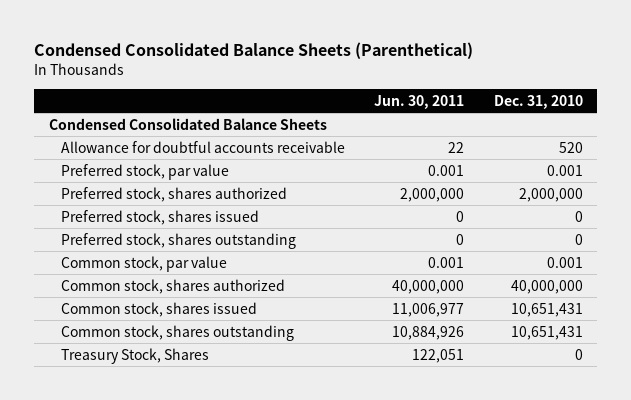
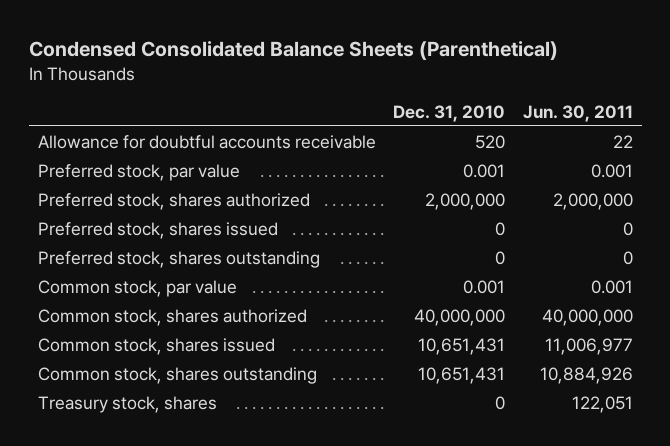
- | Jun. 30, 2011 | Dec. 31, 2010
+ | Dec. 31, 2010 | Jun. 30, 2011
- Condensed Consolidated Balance Sheets
- Treasury Stock, Shares | 122,051 | 0
+ Treasury stock, shares | 0 | 122,051

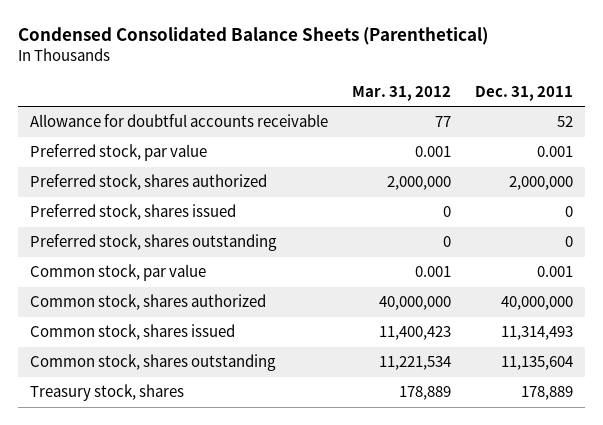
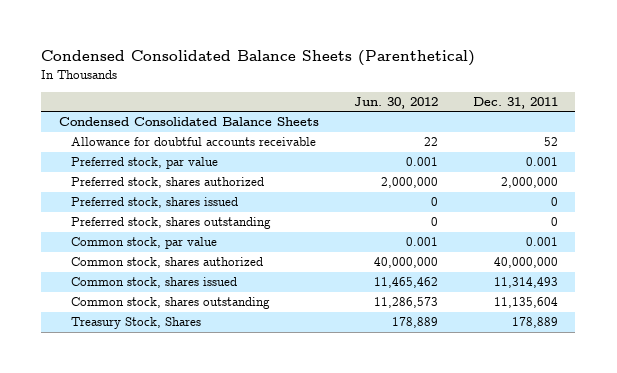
- | Mar. 31, 2012 | Dec. 31, 2011
+ | Jun. 30, 2012 | Dec. 31, 2011
+ Condensed Consolidated Balance Sheets
- Treasury stock, shares | 178,889 | 178,889
+ Treasury Stock, Shares | 178,889 | 178,889

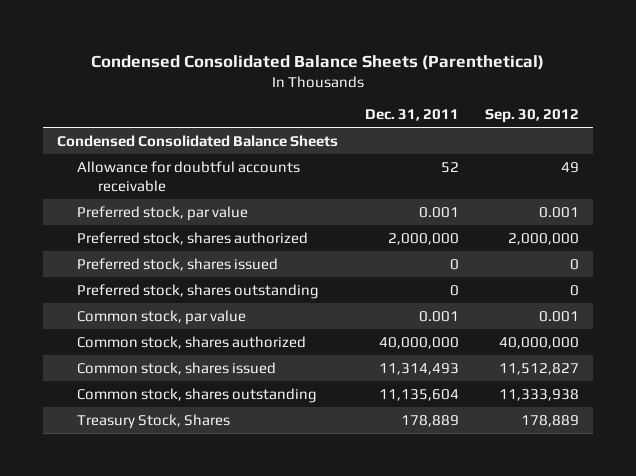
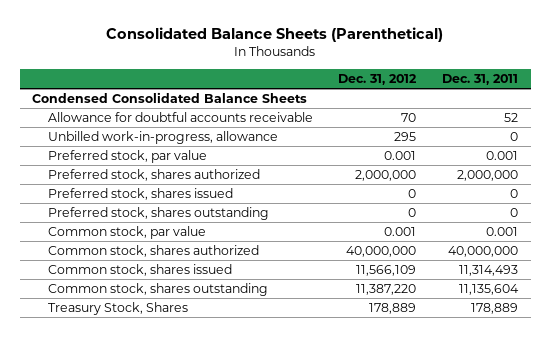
- Condensed Consolidated Balance Sheets (Parenthetical)
+ Consolidated Balance Sheets (Parenthetical)
- | Dec. 31, 2011 | Sep. 30, 2012
+ | Dec. 31, 2012 | Dec. 31, 2011
+ Unbilled work-in-progress, allowance | 295 | 0

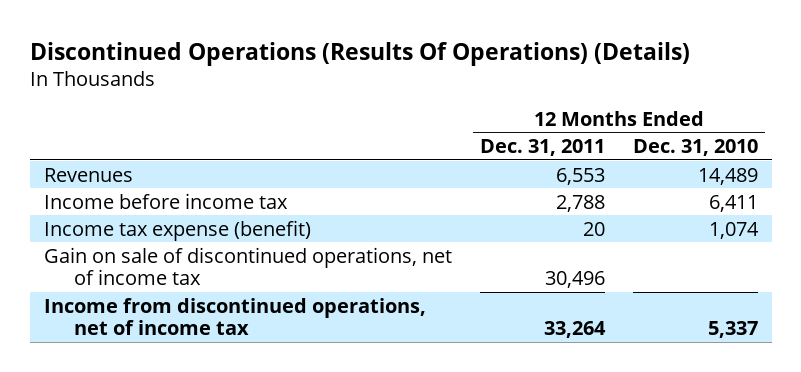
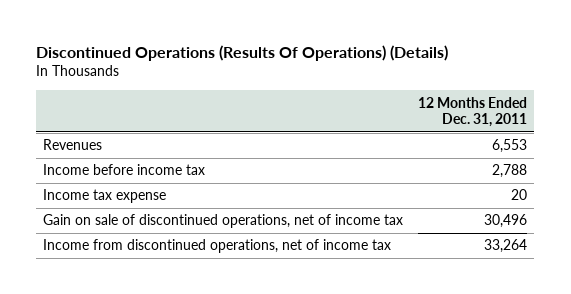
- | 12 Months Ended Dec. 31, 2011 | 12 Months Ended Dec. 31, 2010
+ | 12 Months Ended Dec. 31, 2011
- Income tax expense (benefit) | 20 | 1,074
+ Income tax expense | 20

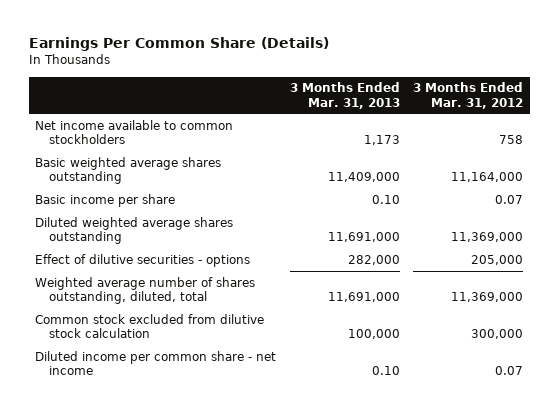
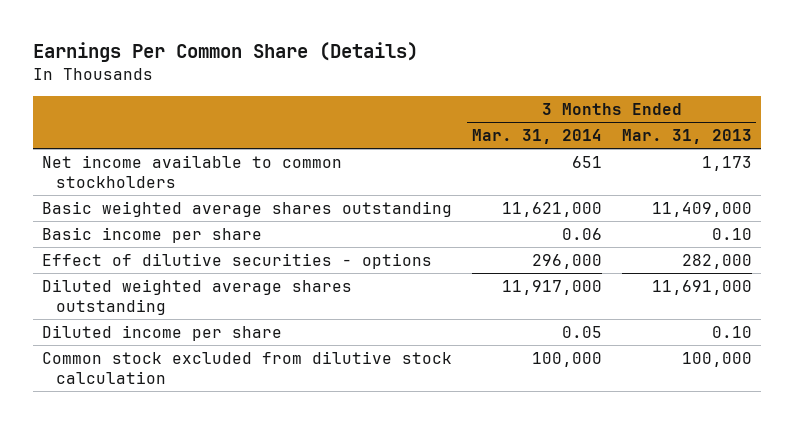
- | 3 Months Ended Mar. 31, 2013 | 3 Months Ended Mar. 31, 2012
+ | 3 Months Ended Mar. 31, 2014 | 3 Months Ended Mar. 31, 2013
- Weighted average number of shares outstanding, diluted, total | 11,691,000 | 11,369,000
moved down: Diluted weighted average shares outstanding | 11,917,000 | 11,691,000
+ Diluted income per share | 0.05 | 0.10
- Diluted income per common share - net income | 0.10 | 0.07

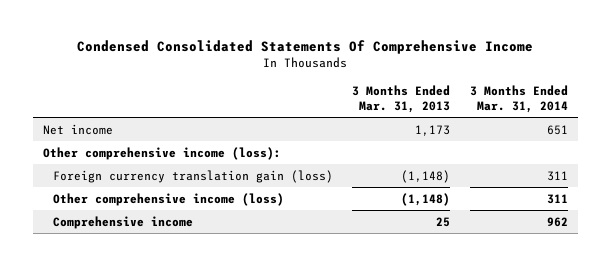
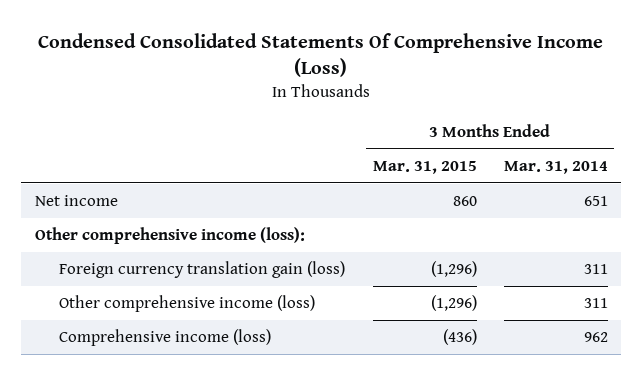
- Condensed Consolidated Statements Of Comprehensive Income
+ Condensed Consolidated Statements Of Comprehensive Income (Loss)
- | 3 Months Ended Mar. 31, 2013 | 3 Months Ended Mar. 31, 2014
+ | 3 Months Ended Mar. 31, 2015 | 3 Months Ended Mar. 31, 2014
- Comprehensive income | 25 | 962
+ Comprehensive income (loss) | (436) | 962

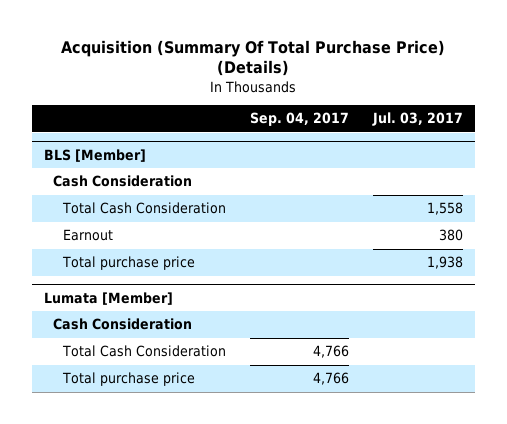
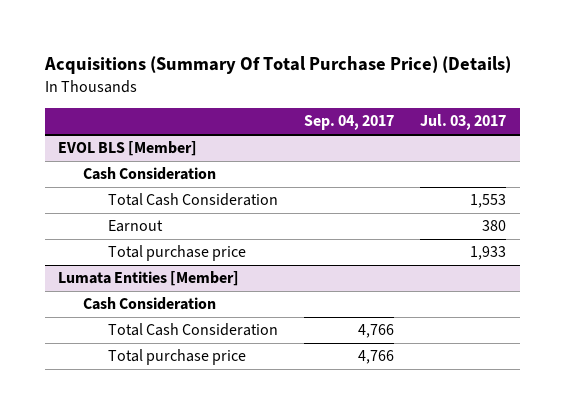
- Acquisition (Summary Of Total Purchase Price) (Details)
+ Acquisitions (Summary Of Total Purchase Price) (Details)
- BLS [Member]
+ EVOL BLS [Member]
- Total Cash Consideration | | 1,558
+ Total Cash Consideration | | 1,553
- Total purchase price | | 1,938
- Lumata [Member]
+ Total purchase price | | 1,933
+ Lumata Entities [Member]

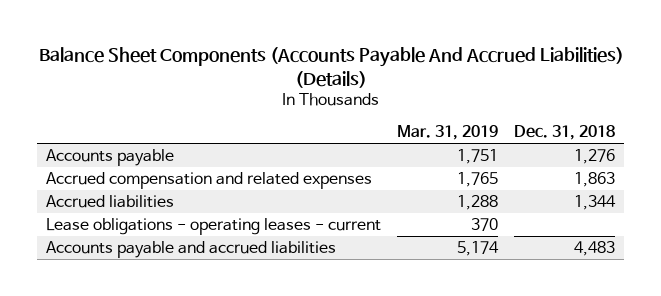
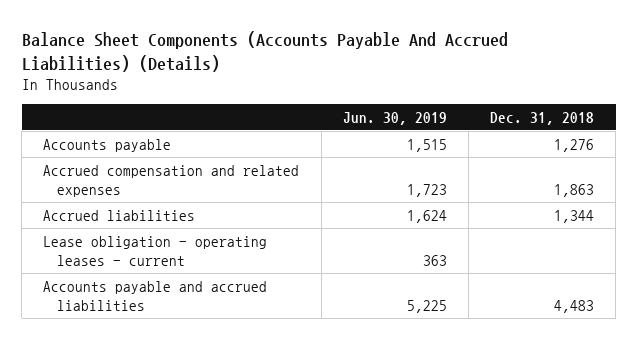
- | Mar. 31, 2019 | Dec. 31, 2018
+ | Jun. 30, 2019 | Dec. 31, 2018
- Lease obligations - operating leases - current | 370 |
+ Lease obligation - operating leases - current | 363 |

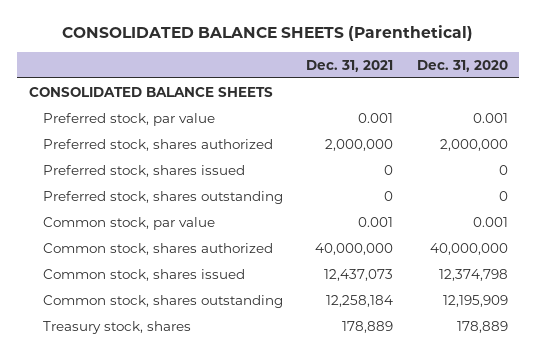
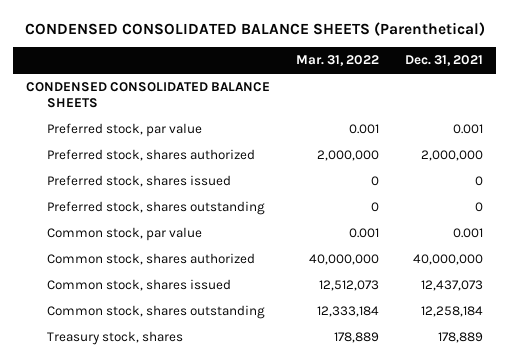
- CONSOLIDATED BALANCE SHEETS (Parenthetical)
+ CONDENSED CONSOLIDATED BALANCE SHEETS (Parenthetical)
- | Dec. 31, 2021 | Dec. 31, 2020
+ | Mar. 31, 2022 | Dec. 31, 2021
- CONSOLIDATED BALANCE SHEETS
+ CONDENSED CONSOLIDATED BALANCE SHEETS

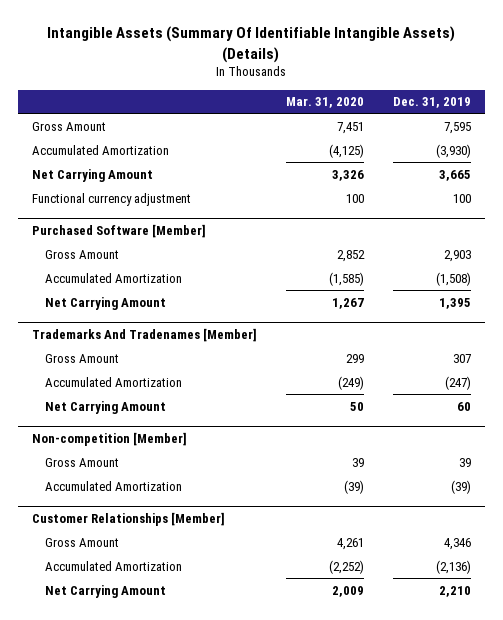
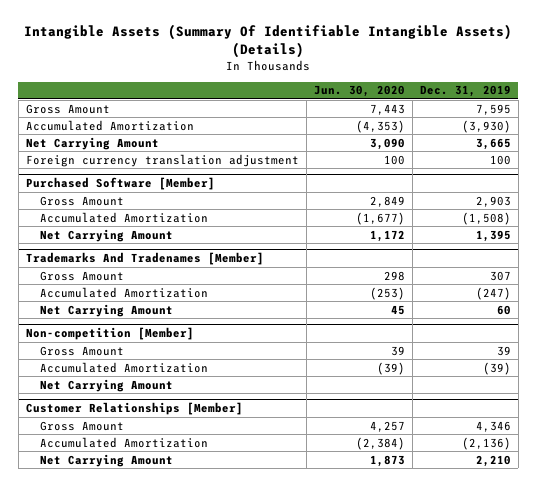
- | Mar. 31, 2020 | Dec. 31, 2019
+ | Jun. 30, 2020 | Dec. 31, 2019
- Functional currency adjustment | 100 | 100
+ Foreign currency translation adjustment | 100 | 100
@ Non-competition [Member]
+ Net Carrying Amount

